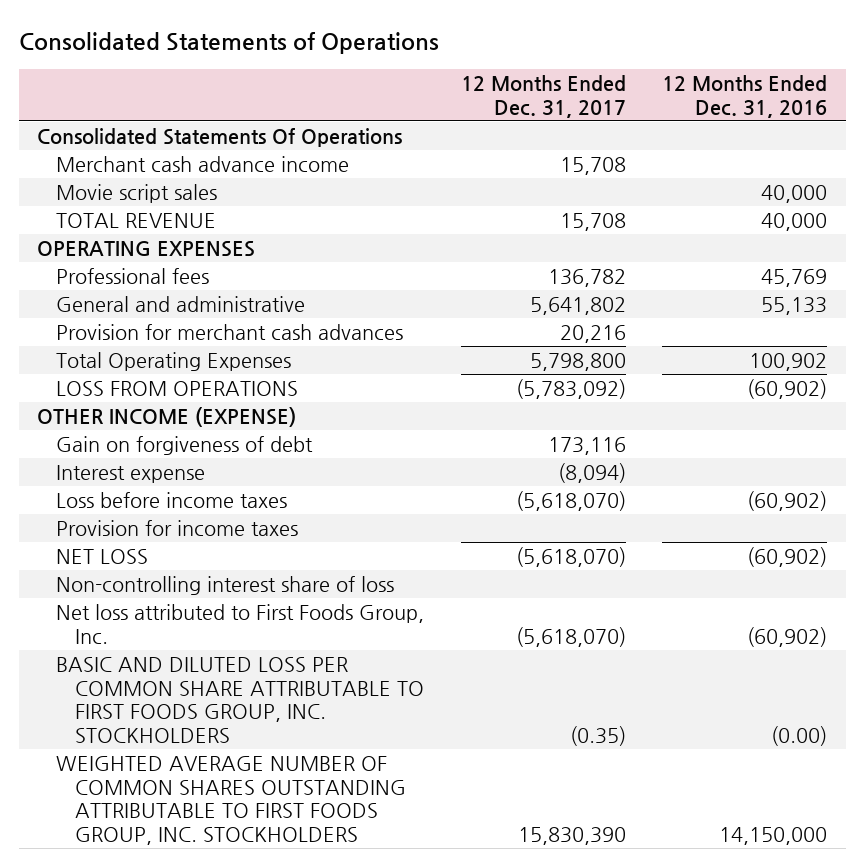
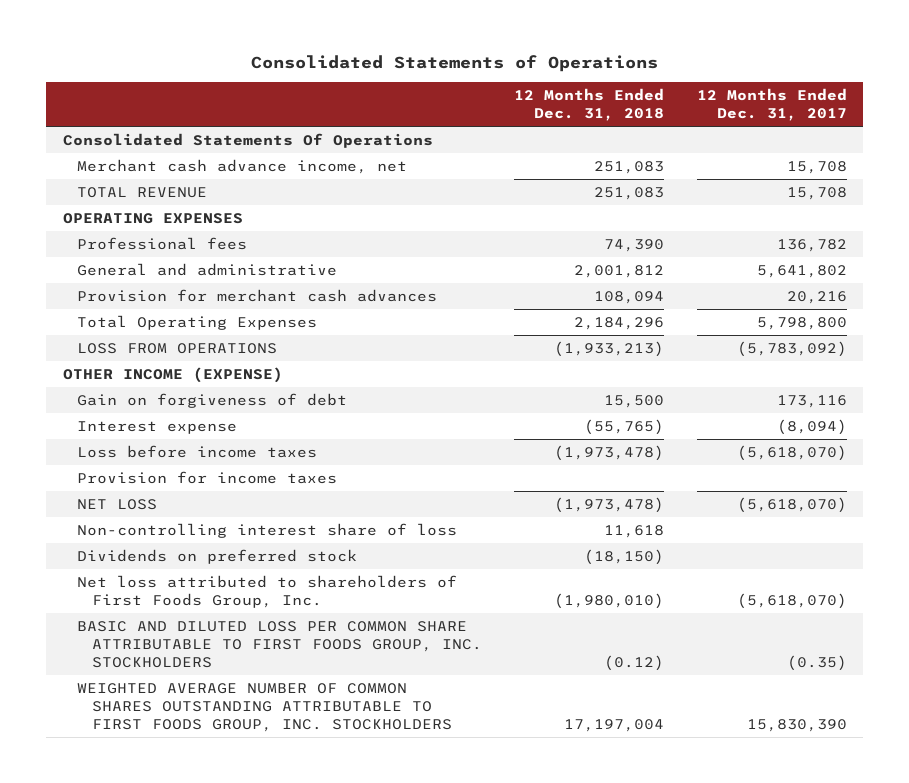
- | 12 Months Ended Dec. 31, 2017 | 12 Months Ended Dec. 31, 2016
+ | 12 Months Ended Dec. 31, 2018 | 12 Months Ended Dec. 31, 2017
- Merchant cash advance income | 15,708 |
- Movie script sales | | 40,000
+ Merchant cash advance income, net | 251,083 | 15,708
- Net loss attributed to First Foods Group, Inc. | (5,618,070) | (60,902)
+ Dividends on preferred stock | (18,150) |
+ Net loss attributed to shareholders of First Foods Group, Inc. | (1,980,010) | (5,618,070)

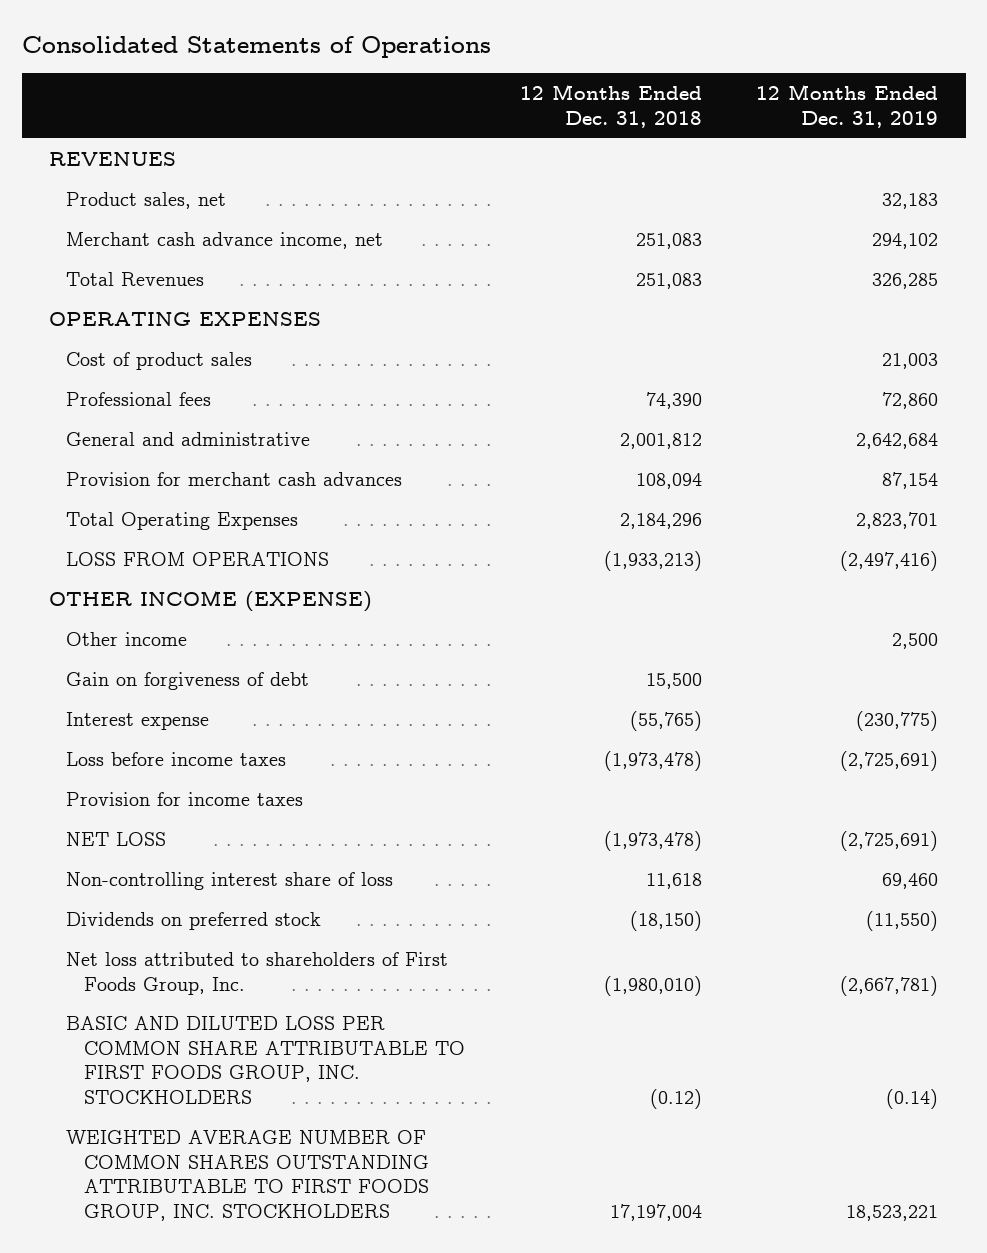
- | 12 Months Ended Dec. 31, 2018 | 12 Months Ended Dec. 31, 2017
+ | 12 Months Ended Dec. 31, 2018 | 12 Months Ended Dec. 31, 2019
- Consolidated Statements Of Operations
+ REVENUES
+ Product sales, net | | 32,183
- TOTAL REVENUE | 251,083 | 15,708
+ Total Revenues | 251,083 | 326,285
+ Cost of product sales | | 21,003
+ Other income | | 2,500

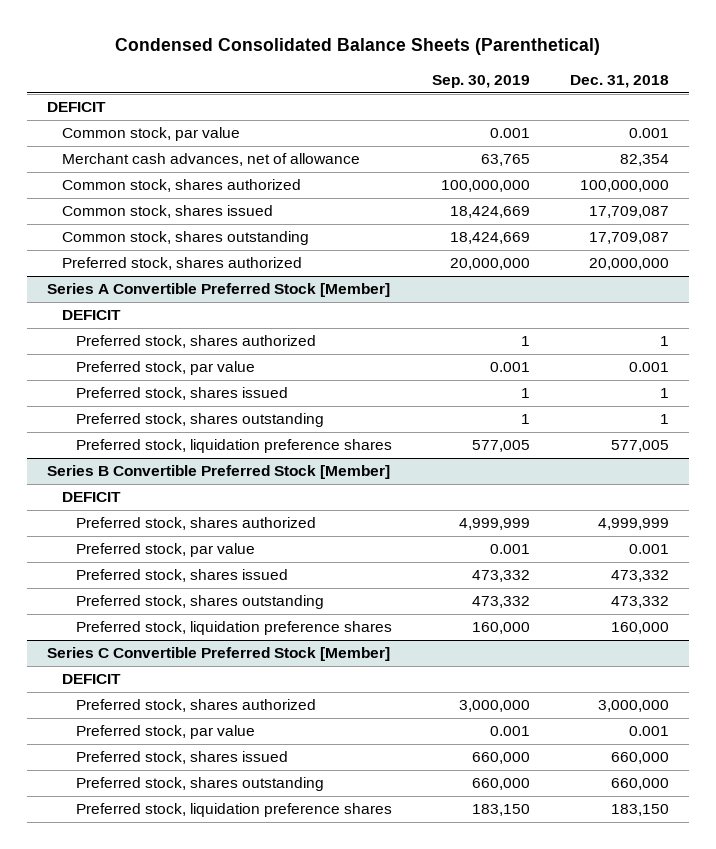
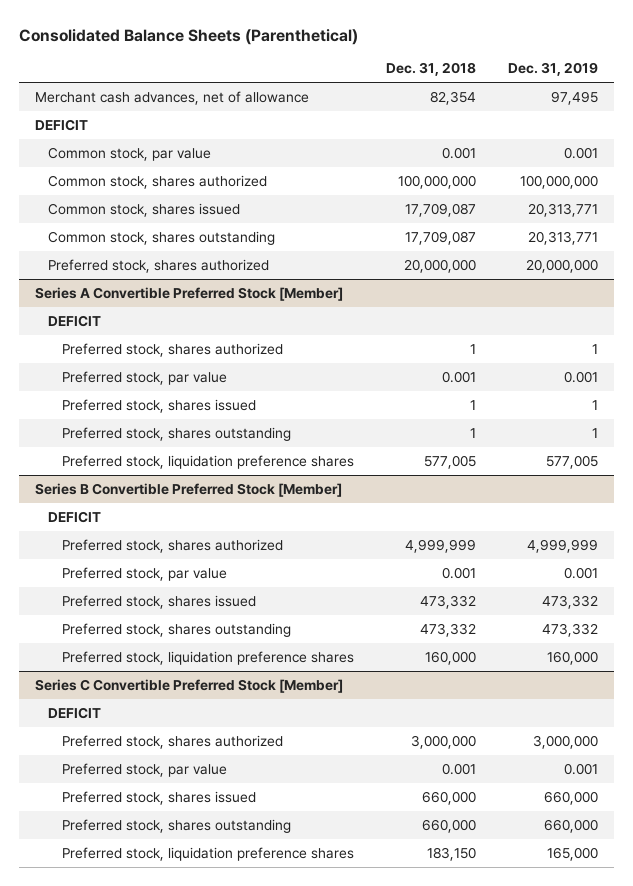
- Condensed Consolidated Balance Sheets (Parenthetical)
+ Consolidated Balance Sheets (Parenthetical)
- | Sep. 30, 2019 | Dec. 31, 2018
+ | Dec. 31, 2018 | Dec. 31, 2019
moved up: Merchant cash advances, net of allowance | 82,354 | 97,495

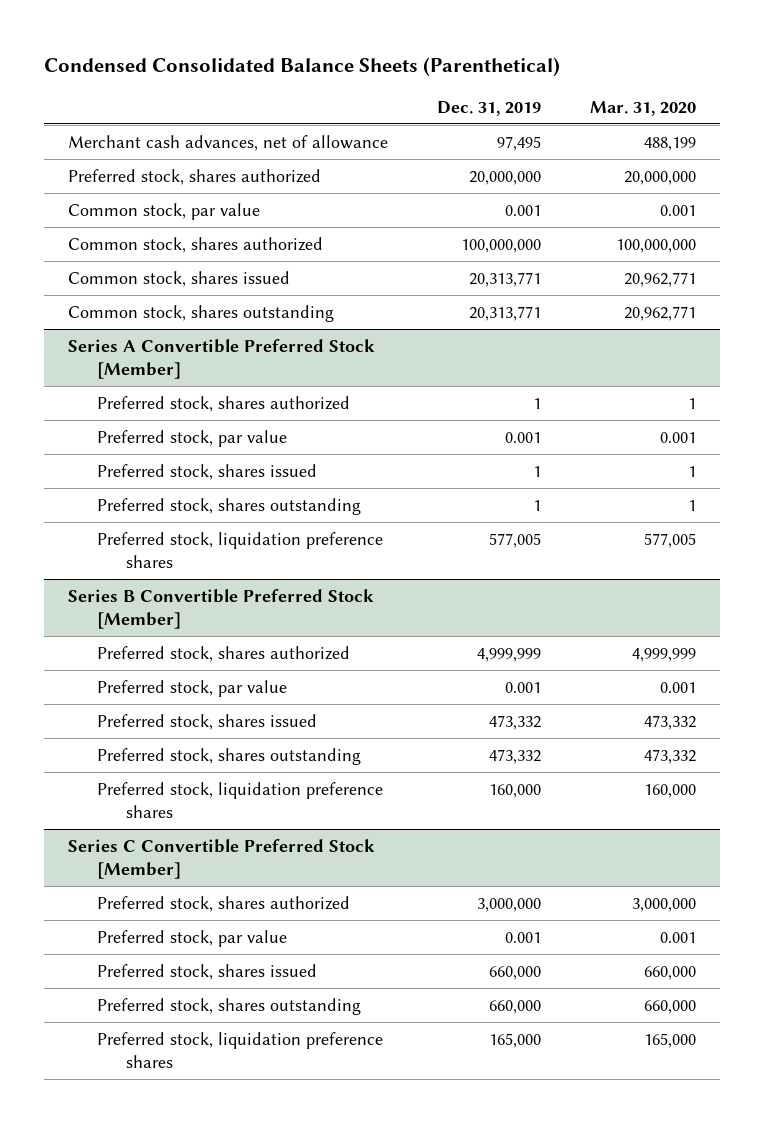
- Consolidated Balance Sheets (Parenthetical)
+ Condensed Consolidated Balance Sheets (Parenthetical)
- | Dec. 31, 2018 | Dec. 31, 2019
+ | Dec. 31, 2019 | Mar. 31, 2020
- DEFICIT
moved up: Preferred stock, shares authorized | 20,000,000 | 20,000,000
@ Series A Convertible Preferred Stock [Member]
- DEFICIT
@ Series B Convertible Preferred Stock [Member]
- DEFICIT
@ Series C Convertible Preferred Stock [Member]
- DEFICIT

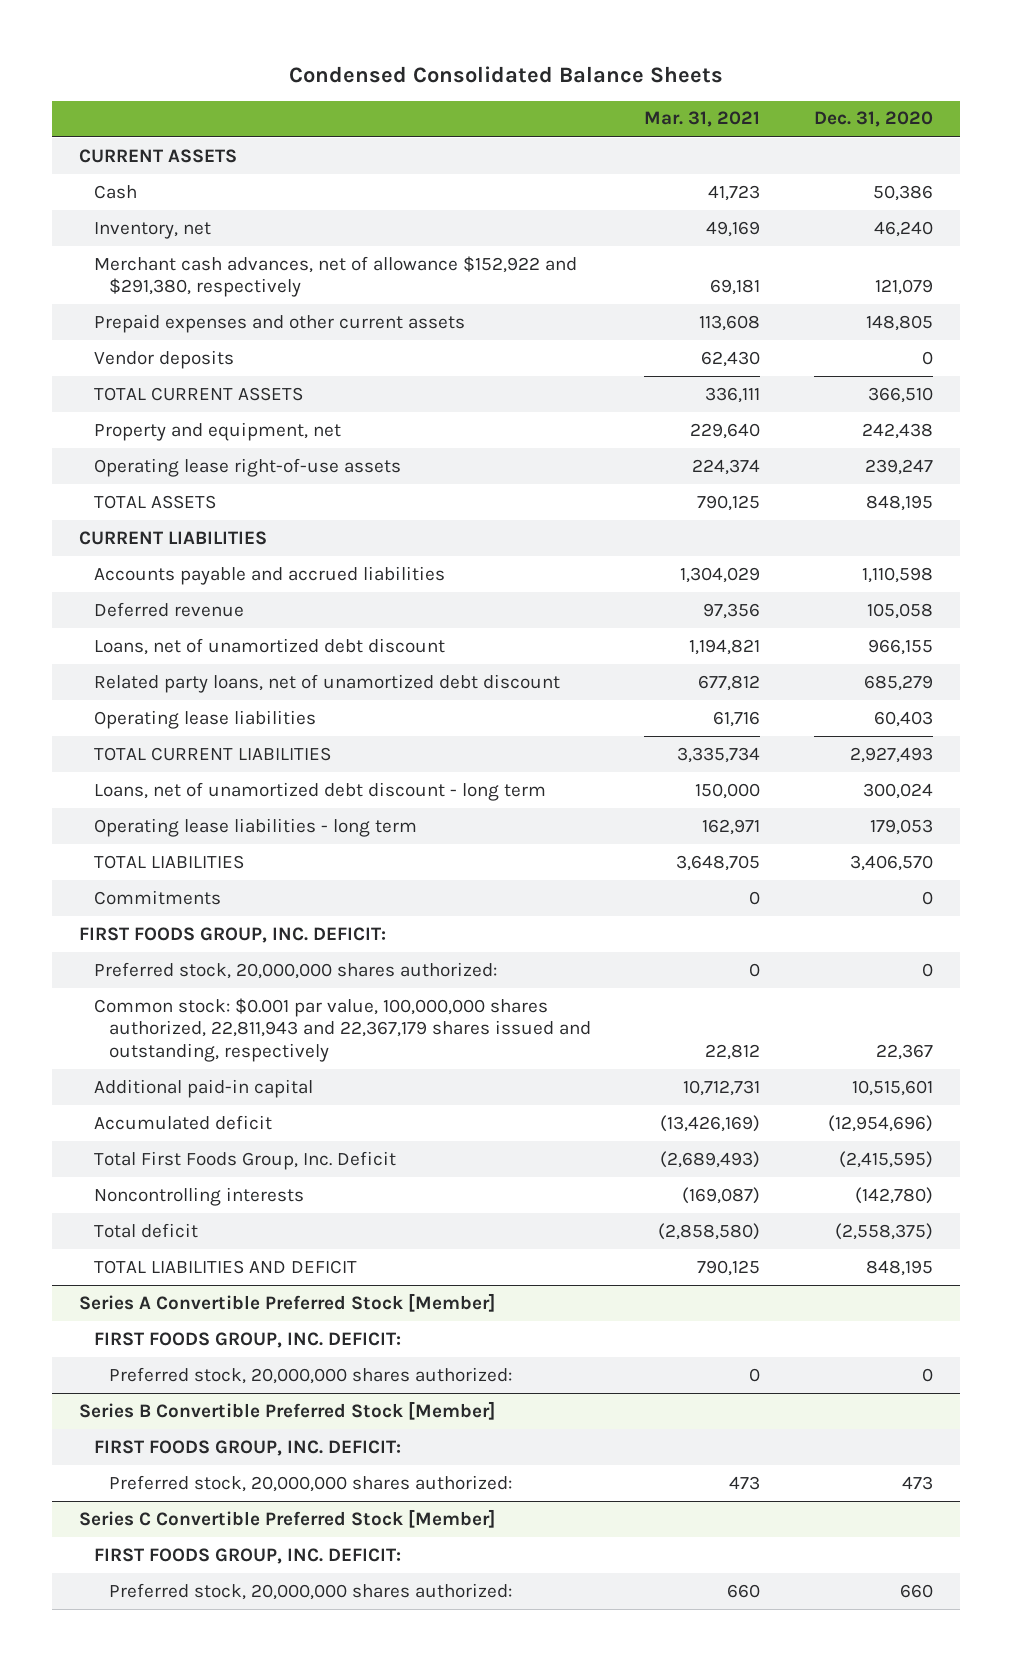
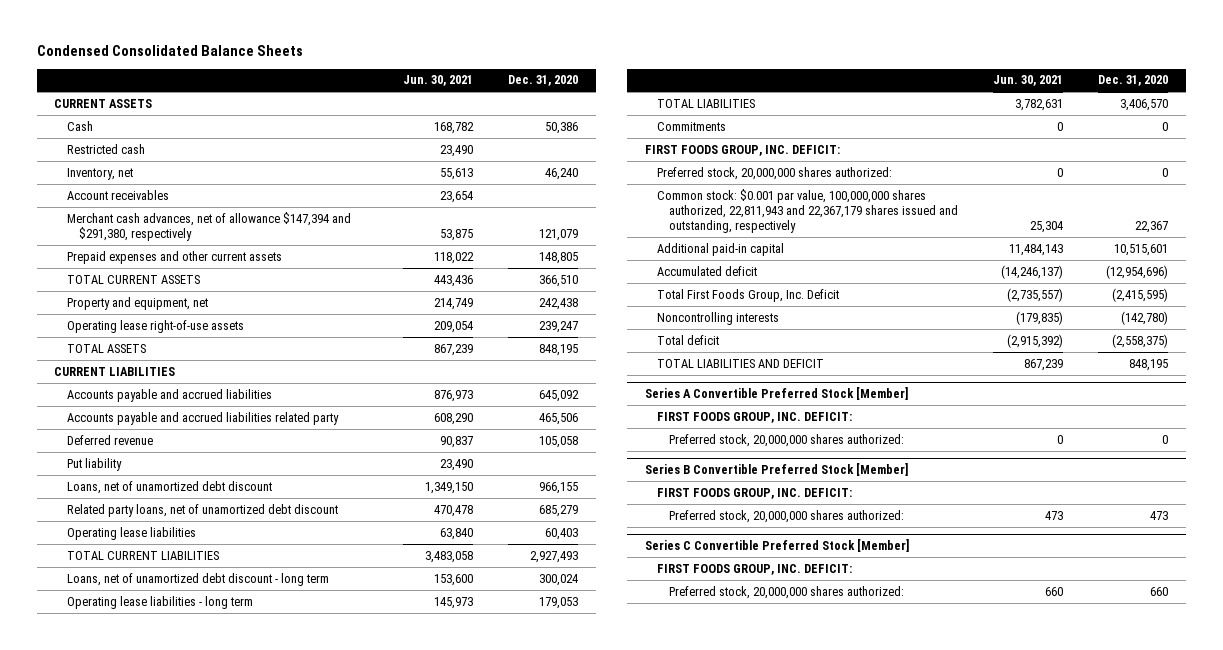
- | Mar. 31, 2021 | Dec. 31, 2020
+ | Jun. 30, 2021 | Dec. 31, 2020
+ Restricted cash | 23,490 |
- Merchant cash advances, net of allowance $152,922 and $291,380, respectively | 69,181 | 121,079
+ Account receivables | 23,654 |
+ Merchant cash advances, net of allowance $147,394 and $291,380, respectively | 53,875 | 121,079
- Vendor deposits | 62,430 | 0
- Accounts payable and accrued liabilities | 1,304,029 | 1,110,598
+ Accounts payable and accrued liabilities | 876,973 | 645,092
+ Accounts payable and accrued liabilities related party | 608,290 | 465,506
+ Put liability | 23,490 |

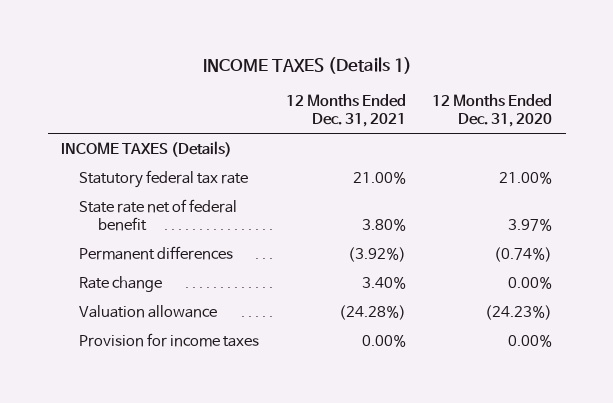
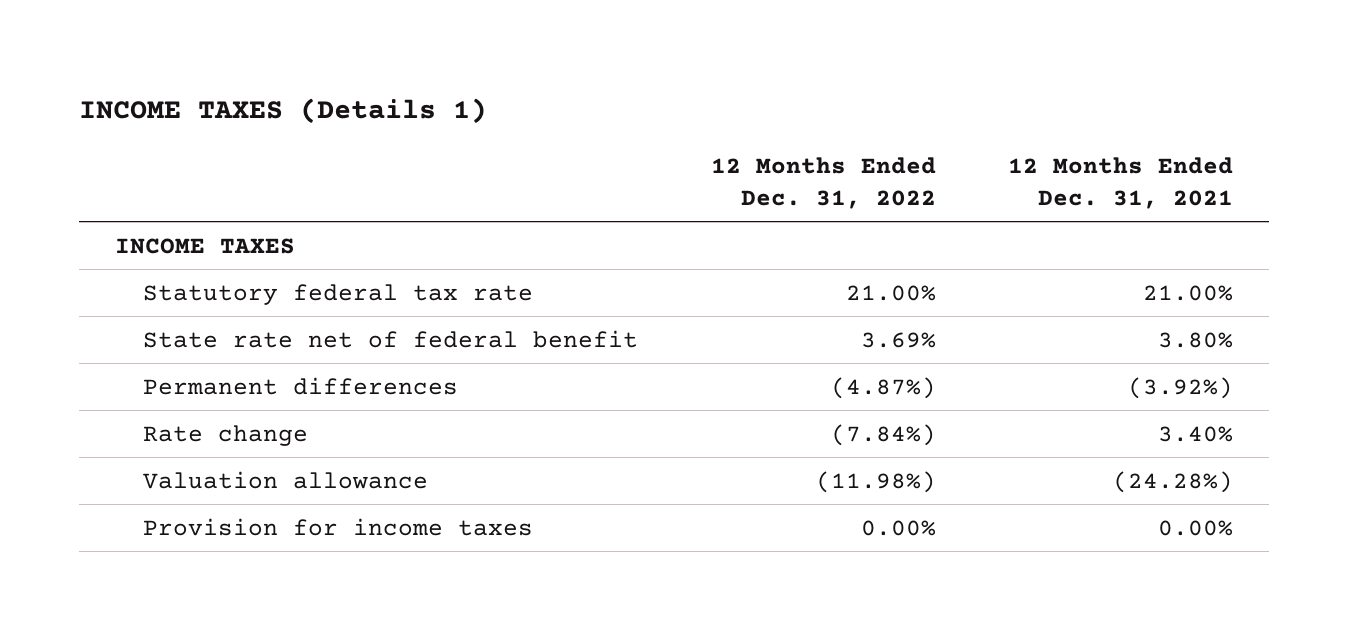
- | 12 Months Ended Dec. 31, 2021 | 12 Months Ended Dec. 31, 2020
+ | 12 Months Ended Dec. 31, 2022 | 12 Months Ended Dec. 31, 2021
- INCOME TAXES (Details)
+ INCOME TAXES

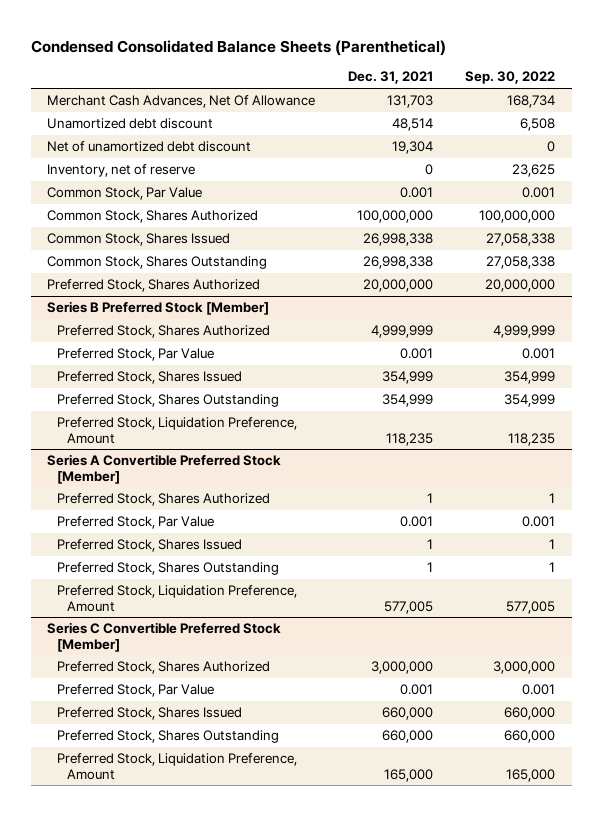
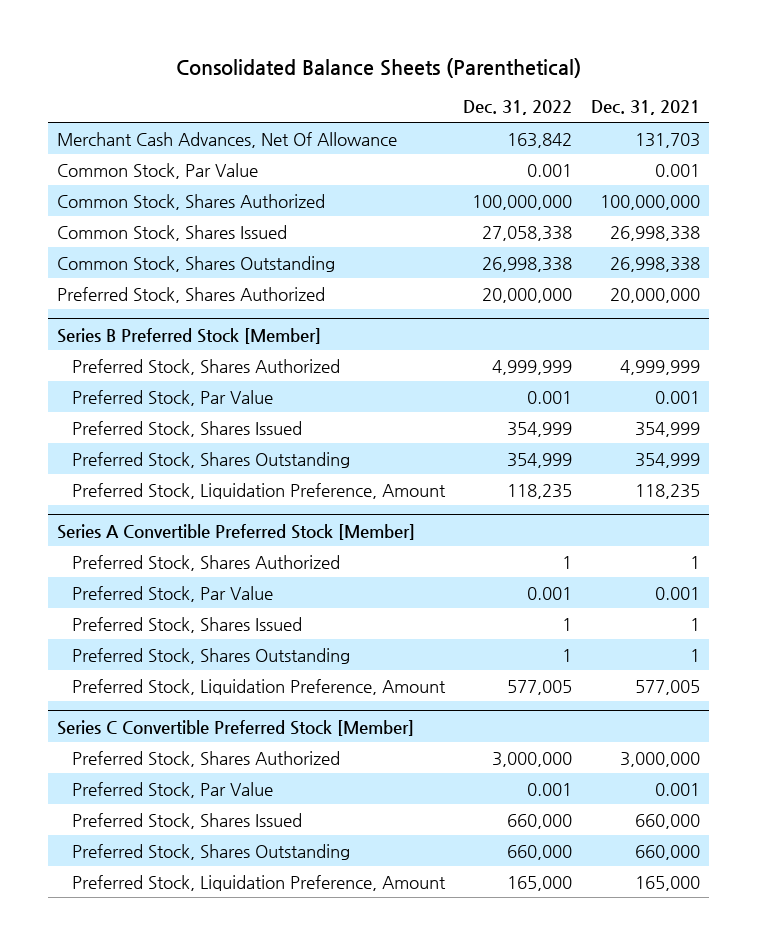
- Condensed Consolidated Balance Sheets (Parenthetical)
+ Consolidated Balance Sheets (Parenthetical)
- | Dec. 31, 2021 | Sep. 30, 2022
+ | Dec. 31, 2022 | Dec. 31, 2021
- Unamortized debt discount | 48,514 | 6,508
- Net of unamortized debt discount | 19,304 | 0
- Inventory, net of reserve | 0 | 23,625

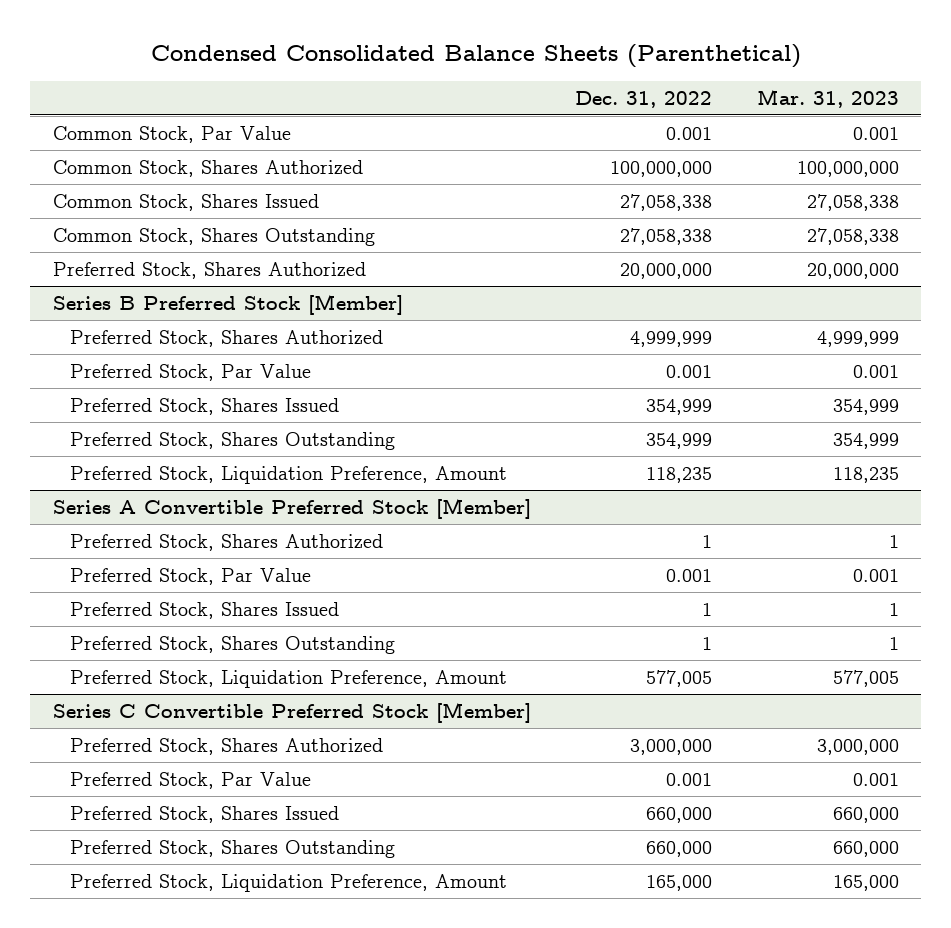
- Consolidated Balance Sheets (Parenthetical)
+ Condensed Consolidated Balance Sheets (Parenthetical)
- | Dec. 31, 2022 | Dec. 31, 2021
+ | Dec. 31, 2022 | Mar. 31, 2023
- Merchant Cash Advances, Net Of Allowance | 163,842 | 131,703
- Common Stock, Shares Outstanding | 26,998,338 | 26,998,338
+ Common Stock, Shares Outstanding | 27,058,338 | 27,058,338

